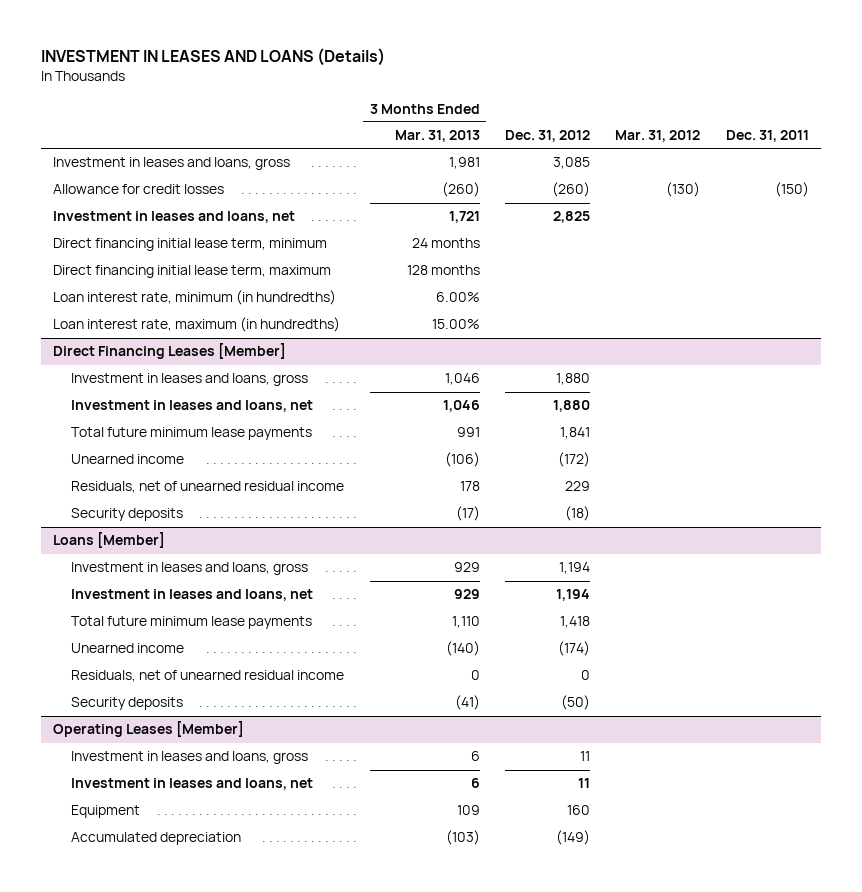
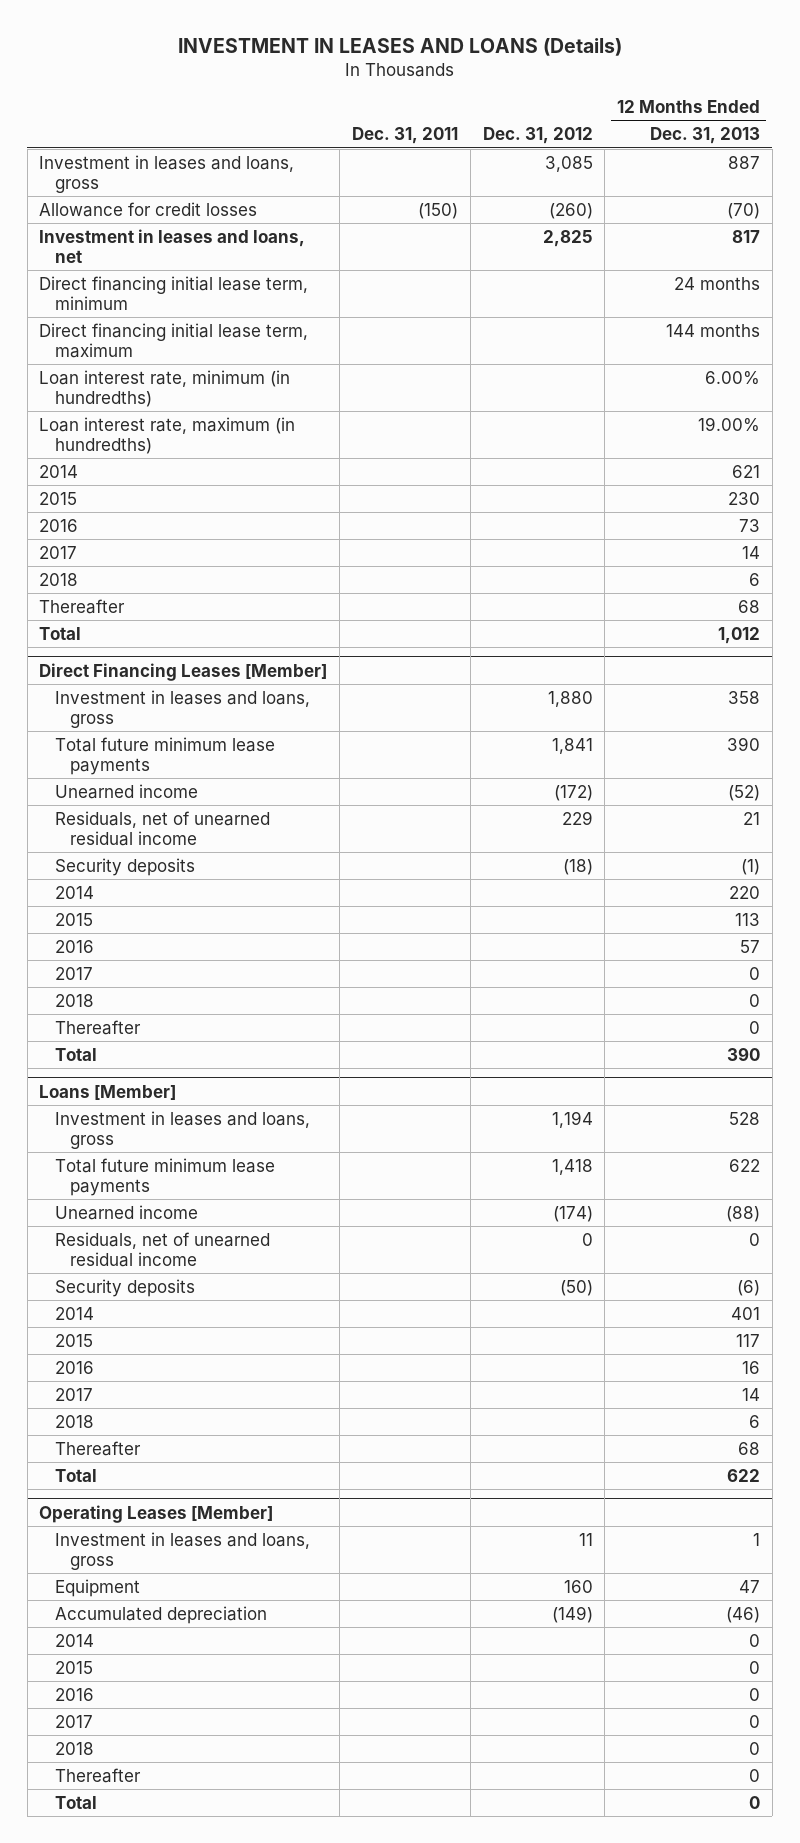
- | 3 Months Ended Mar. 31, 2013 | Dec. 31, 2012 | Mar. 31, 2012 | Dec. 31, 2011
+ | Dec. 31, 2011 | Dec. 31, 2012 | 12 Months Ended Dec. 31, 2013
+ 2014 | | | 621
+ 2015 | | | 230
+ 2016 | | | 73
+ 2017 | | | 14
+ 2018 | | | 6
+ Thereafter | | | 68
+ Total | | | 1,012
@ Direct Financing Leases [Member]
- Investment in leases and loans, net | 1,046 | 1,880 | |
+ 2014 | | | 220
+ 2015 | | | 113
+ 2016 | | | 57
+ 2017 | | | 0
+ 2018 | | | 0
+ Thereafter | | | 0
+ Total | | | 390
@ Loans [Member]
- Investment in leases and loans, net | 929 | 1,194 | |
+ 2014 | | | 401
+ 2015 | | | 117
+ 2016 | | | 16
+ 2017 | | | 14
+ 2018 | | | 6
+ Thereafter | | | 68
+ Total | | | 622
@ Operating Leases [Member]
- Investment in leases and loans, net | 6 | 11 | |
+ 2014 | | | 0
+ 2015 | | | 0
+ 2016 | | | 0
+ 2017 | | | 0
+ 2018 | | | 0
+ Thereafter | | | 0
+ Total | | | 0

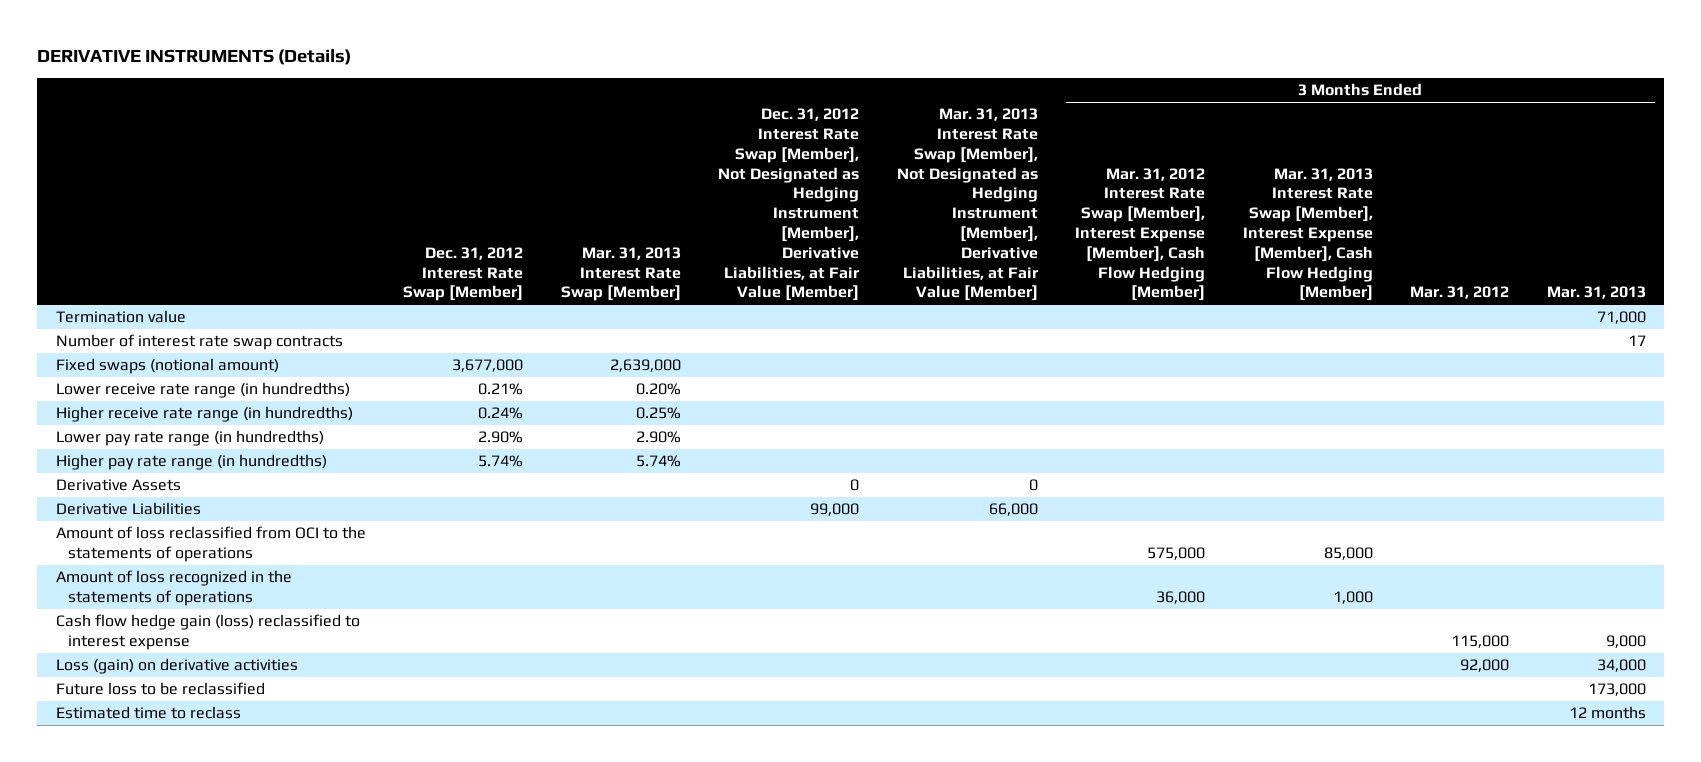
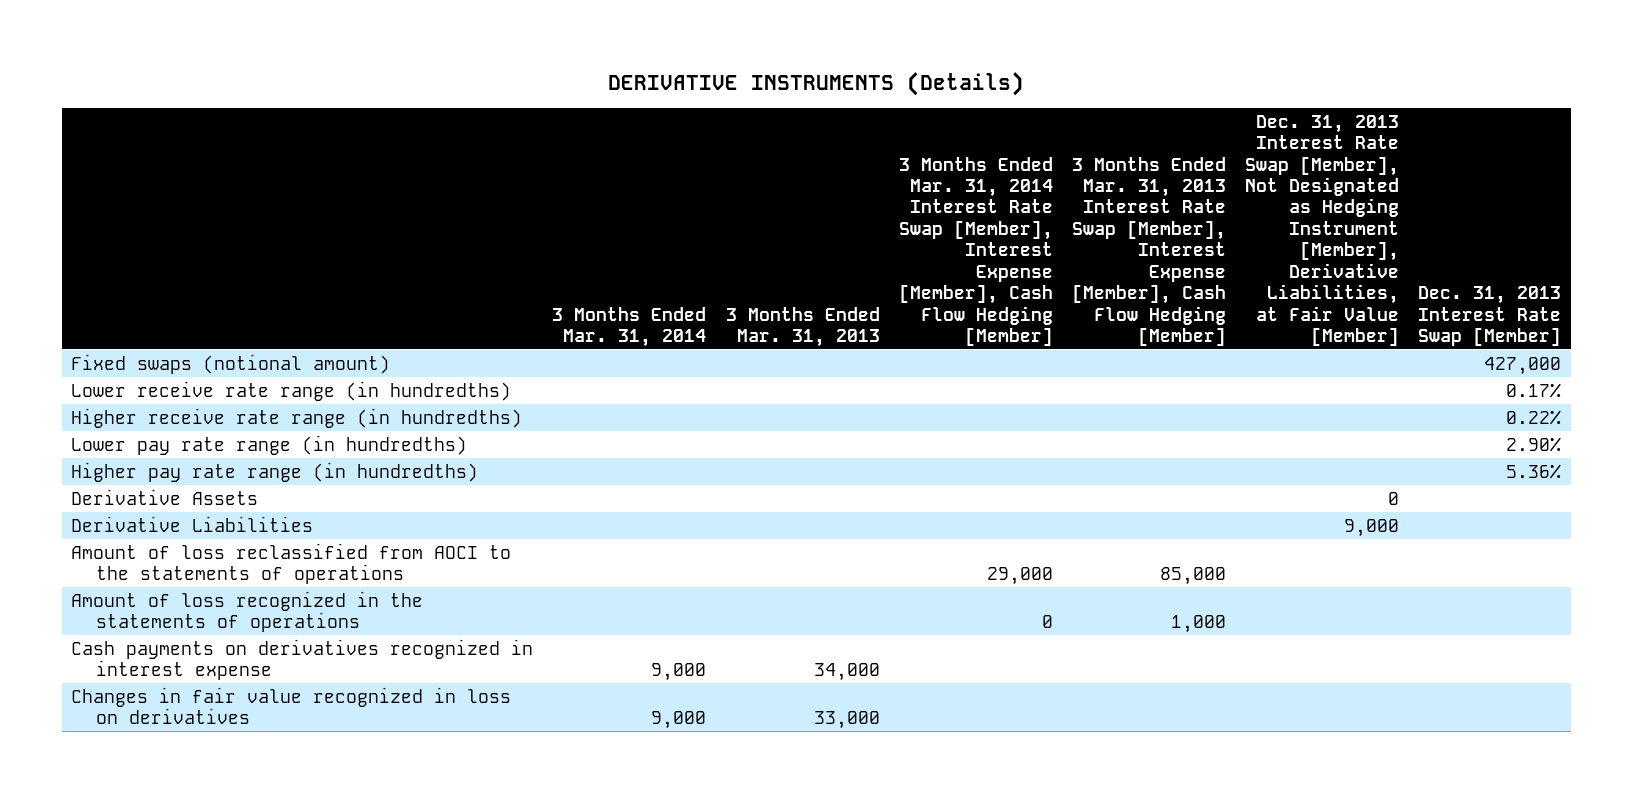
- | Dec. 31, 2012 Interest Rate Swap [Member] | Mar. 31, 2013 Interest Rate Swap [Member] | Dec. 31, 2012 Interest Rate Swap [Member], Not Designated as Hedging Instrument [Member], Derivative Liabilities, at Fair Value [Member] | Mar. 31, 2013 Interest Rate Swap [Member], Not Designated as Hedging Instrument [Member], Derivative Liabilities, at Fair Value [Member] | 3 Months Ended Mar. 31, 2012 Interest Rate Swap [Member], Interest Expense [Member], Cash Flow Hedging [Member] | 3 Months Ended Mar. 31, 2013 Interest Rate Swap [Member], Interest Expense [Member], Cash Flow Hedging [Member] | 3 Months Ended Mar. 31, 2012 | 3 Months Ended Mar. 31, 2013
+ | 3 Months Ended Mar. 31, 2014 | 3 Months Ended Mar. 31, 2013 | 3 Months Ended Mar. 31, 2014 Interest Rate Swap [Member], Interest Expense [Member], Cash Flow Hedging [Member] | 3 Months Ended Mar. 31, 2013 Interest Rate Swap [Member], Interest Expense [Member], Cash Flow Hedging [Member] | Dec. 31, 2013 Interest Rate Swap [Member], Not Designated as Hedging Instrument [Member], Derivative Liabilities, at Fair Value [Member] | Dec. 31, 2013 Interest Rate Swap [Member]
- Termination value | | | | | | | | 71,000
- Number of interest rate swap contracts | | | | | | | | 17
- Amount of loss reclassified from OCI to the statements of operations | | | | | 575,000 | 85,000 | |
+ Amount of loss reclassified from AOCI to the statements of operations | | | 29,000 | 85,000 | |
- Cash flow hedge gain (loss) reclassified to interest expense | | | | | | | 115,000 | 9,000
- Loss (gain) on derivative activities | | | | | | | 92,000 | 34,000
- Future loss to be reclassified | | | | | | | | 173,000
- Estimated time to reclass | | | | | | | | 12 months
+ Cash payments on derivatives recognized in interest expense | 9,000 | 34,000 | | | |
+ Changes in fair value recognized in loss on derivatives | 9,000 | 33,000 | | | |

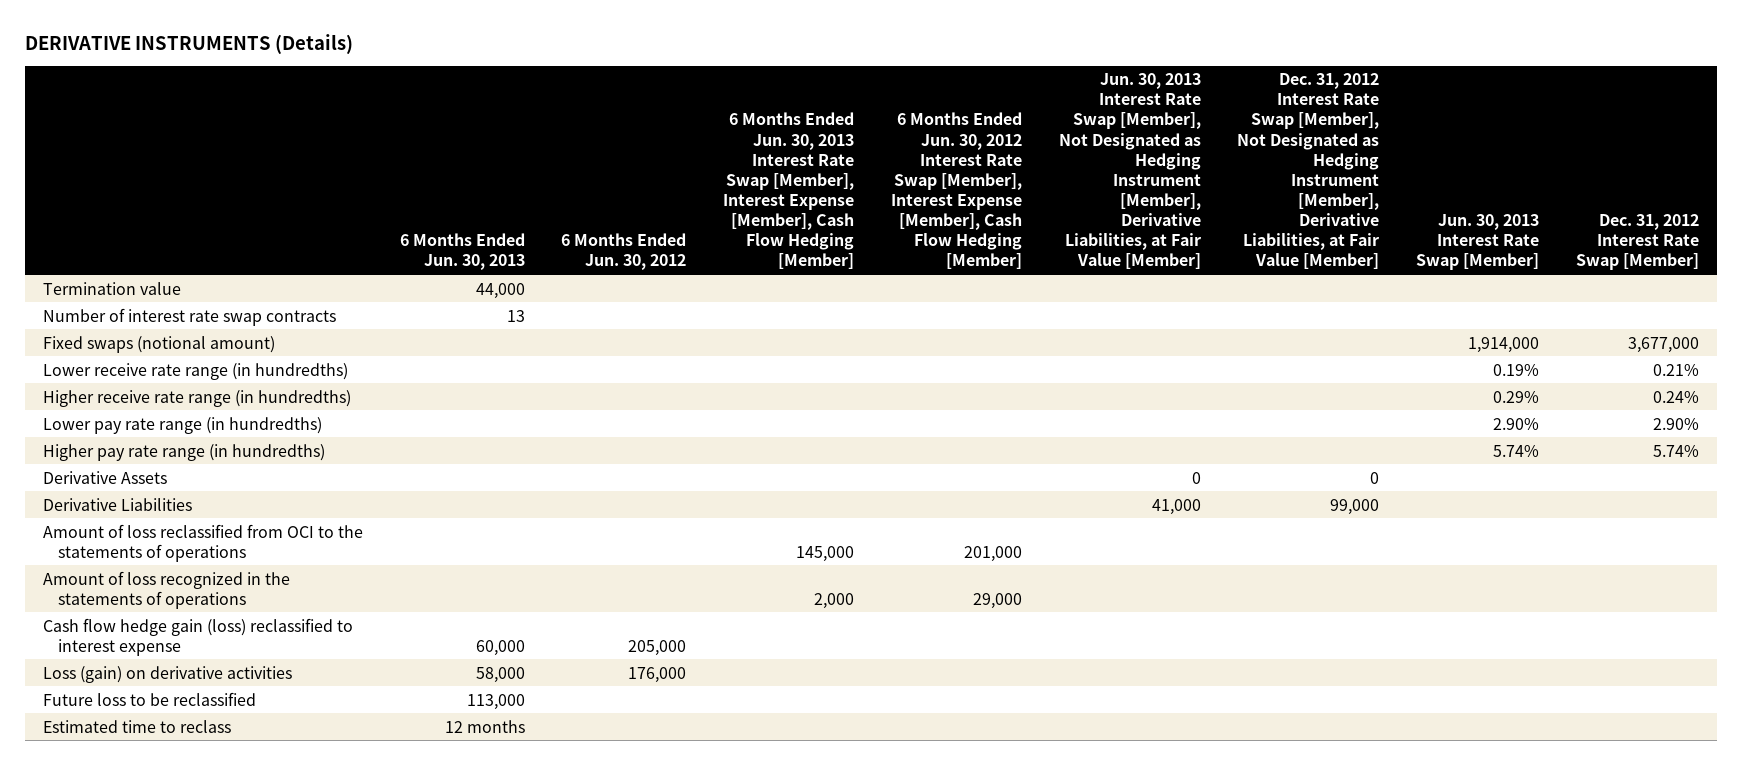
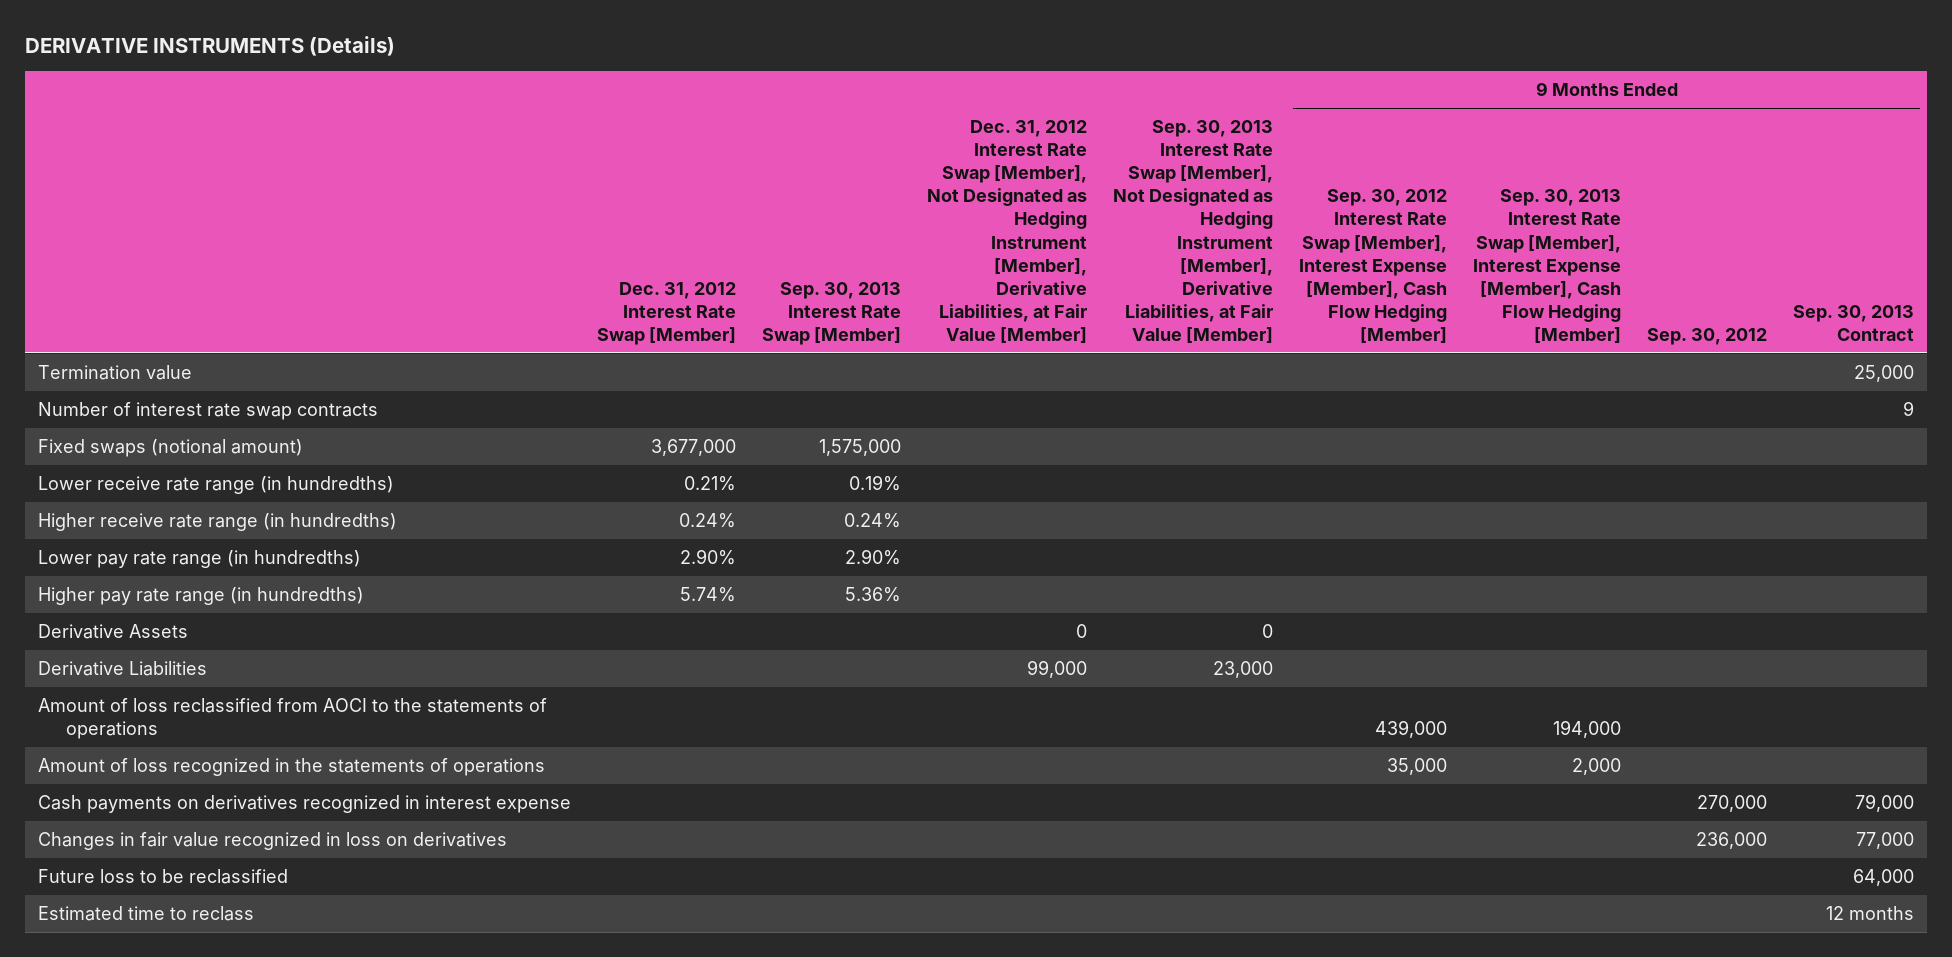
- | 6 Months Ended Jun. 30, 2013 | 6 Months Ended Jun. 30, 2012 | 6 Months Ended Jun. 30, 2013 Interest Rate Swap [Member], Interest Expense [Member], Cash Flow Hedging [Member] | 6 Months Ended Jun. 30, 2012 Interest Rate Swap [Member], Interest Expense [Member], Cash Flow Hedging [Member] | Jun. 30, 2013 Interest Rate Swap [Member], Not Designated as Hedging Instrument [Member], Derivative Liabilities, at Fair Value [Member] | Dec. 31, 2012 Interest Rate Swap [Member], Not Designated as Hedging Instrument [Member], Derivative Liabilities, at Fair Value [Member] | Jun. 30, 2013 Interest Rate Swap [Member] | Dec. 31, 2012 Interest Rate Swap [Member]
+ | Dec. 31, 2012 Interest Rate Swap [Member] | Sep. 30, 2013 Interest Rate Swap [Member] | Dec. 31, 2012 Interest Rate Swap [Member], Not Designated as Hedging Instrument [Member], Derivative Liabilities, at Fair Value [Member] | Sep. 30, 2013 Interest Rate Swap [Member], Not Designated as Hedging Instrument [Member], Derivative Liabilities, at Fair Value [Member] | 9 Months Ended Sep. 30, 2012 Interest Rate Swap [Member], Interest Expense [Member], Cash Flow Hedging [Member] | 9 Months Ended Sep. 30, 2013 Interest Rate Swap [Member], Interest Expense [Member], Cash Flow Hedging [Member] | 9 Months Ended Sep. 30, 2012 | 9 Months Ended Sep. 30, 2013 Contract
- Amount of loss reclassified from OCI to the statements of operations | | | 145,000 | 201,000 | | | |
+ Amount of loss reclassified from AOCI to the statements of operations | | | | | 439,000 | 194,000 | |
- Cash flow hedge gain (loss) reclassified to interest expense | 60,000 | 205,000 | | | | | |
- Loss (gain) on derivative activities | 58,000 | 176,000 | | | | | |
+ Cash payments on derivatives recognized in interest expense | | | | | | | 270,000 | 79,000
+ Changes in fair value recognized in loss on derivatives | | | | | | | 236,000 | 77,000

